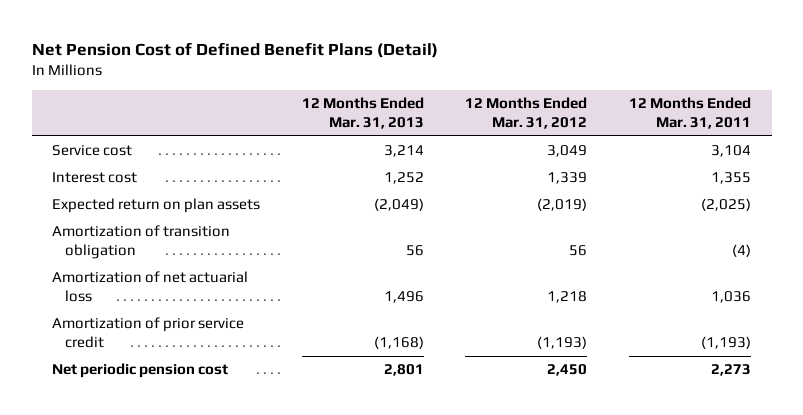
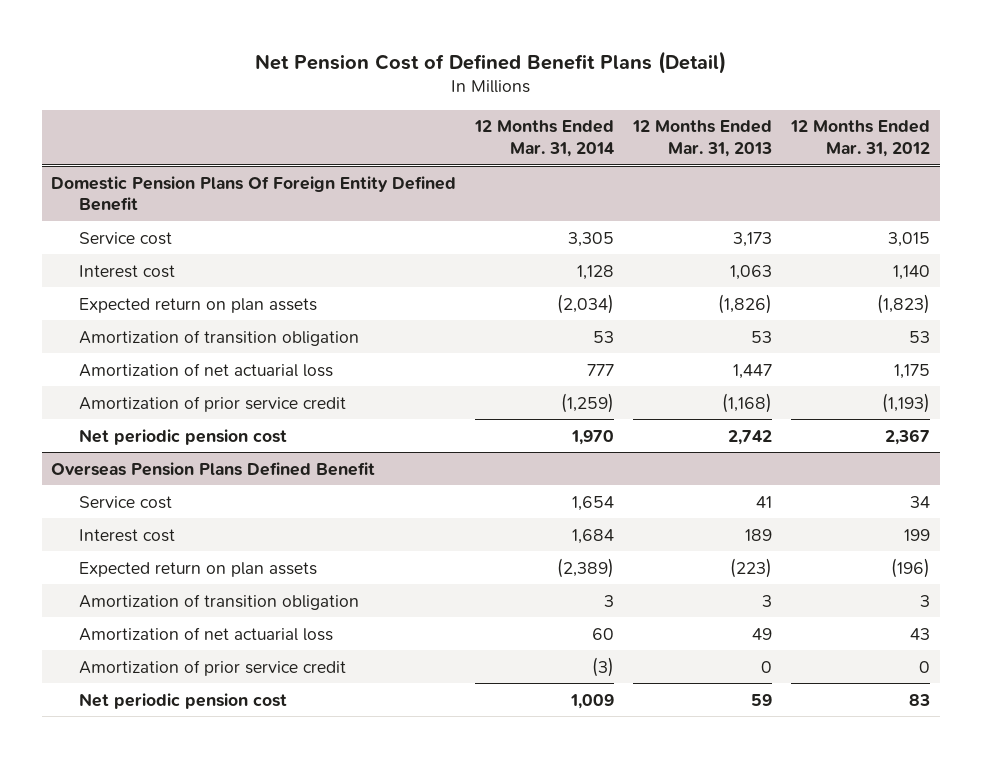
- | 12 Months Ended Mar. 31, 2013 | 12 Months Ended Mar. 31, 2012 | 12 Months Ended Mar. 31, 2011
+ | 12 Months Ended Mar. 31, 2014 | 12 Months Ended Mar. 31, 2013 | 12 Months Ended Mar. 31, 2012
- Service cost | 3,214 | 3,049 | 3,104
- Interest cost | 1,252 | 1,339 | 1,355
- Expected return on plan assets | (2,049) | (2,019) | (2,025)
- Amortization of transition obligation | 56 | 56 | (4)
- Amortization of net actuarial loss | 1,496 | 1,218 | 1,036
+ Domestic Pension Plans Of Foreign Entity Defined Benefit
+ Service cost | 3,305 | 3,173 | 3,015
+ Interest cost | 1,128 | 1,063 | 1,140
+ Expected return on plan assets | (2,034) | (1,826) | (1,823)
+ Amortization of transition obligation | 53 | 53 | 53
+ Amortization of net actuarial loss | 777 | 1,447 | 1,175
- Net periodic pension cost | 2,801 | 2,450 | 2,273
+ Net periodic pension cost | 1,970 | 2,742 | 2,367
+ Overseas Pension Plans Defined Benefit
+ Service cost | 1,654 | 41 | 34
+ Interest cost | 1,684 | 189 | 199
+ Expected return on plan assets | (2,389) | (223) | (196)
+ Amortization of transition obligation | 3 | 3 | 3
+ Amortization of net actuarial loss | 60 | 49 | 43
+ Amortization of prior service credit | (3) | 0 | 0
+ Net periodic pension cost | 1,009 | 59 | 83

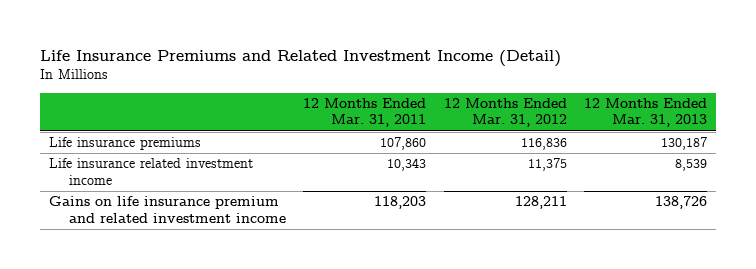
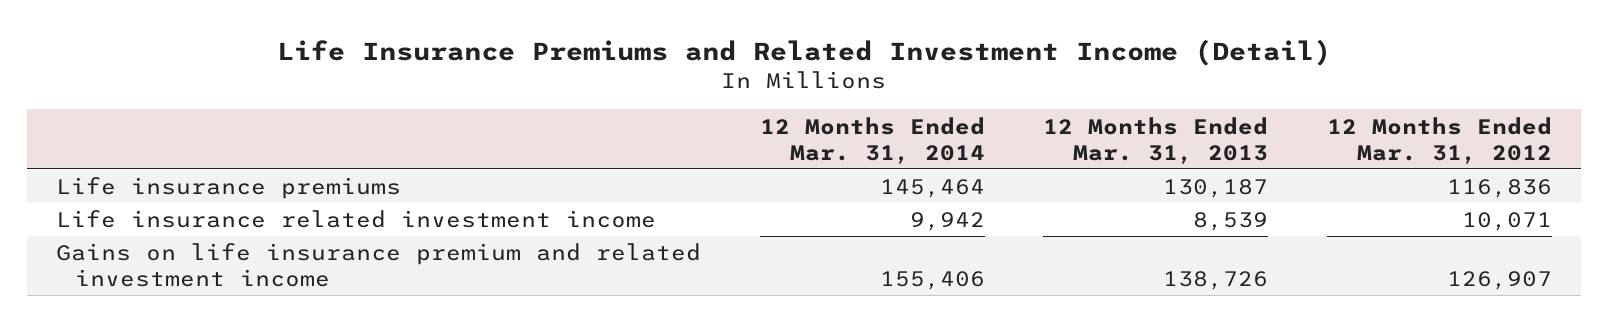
- | 12 Months Ended Mar. 31, 2011 | 12 Months Ended Mar. 31, 2012 | 12 Months Ended Mar. 31, 2013
+ | 12 Months Ended Mar. 31, 2014 | 12 Months Ended Mar. 31, 2013 | 12 Months Ended Mar. 31, 2012
- Life insurance related investment income | 10,343 | 11,375 | 8,539
- Gains on life insurance premium and related investment income | 118,203 | 128,211 | 138,726
+ Life insurance related investment income | 9,942 | 8,539 | 10,071
+ Gains on life insurance premium and related investment income | 155,406 | 138,726 | 126,907

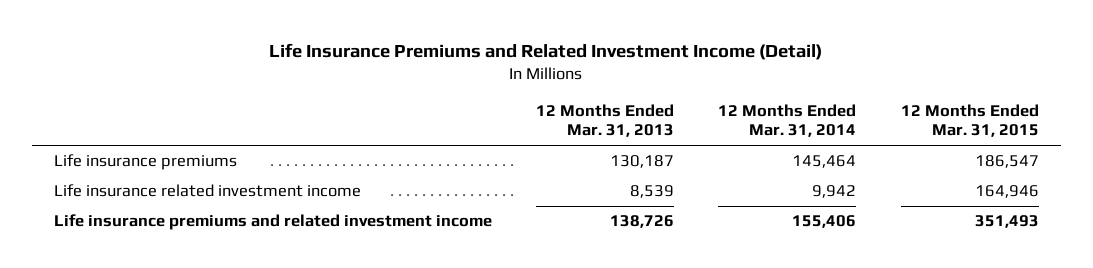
- | 12 Months Ended Mar. 31, 2014 | 12 Months Ended Mar. 31, 2013 | 12 Months Ended Mar. 31, 2012
+ | 12 Months Ended Mar. 31, 2013 | 12 Months Ended Mar. 31, 2014 | 12 Months Ended Mar. 31, 2015
- Gains on life insurance premium and related investment income | 155,406 | 138,726 | 126,907
+ Life insurance premiums and related investment income | 138,726 | 155,406 | 351,493

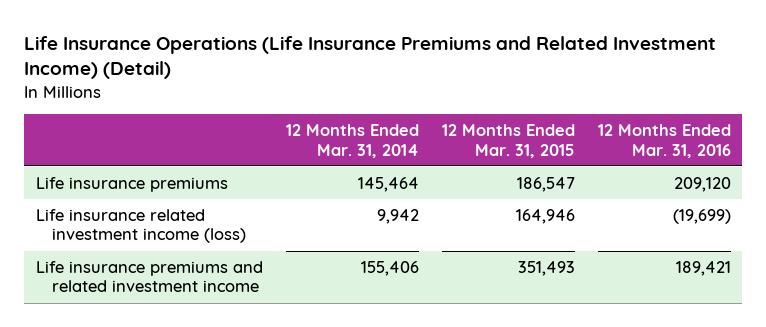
- Life Insurance Premiums and Related Investment Income (Detail)
+ Life Insurance Operations (Life Insurance Premiums and Related Investment Income) (Detail)
- | 12 Months Ended Mar. 31, 2013 | 12 Months Ended Mar. 31, 2014 | 12 Months Ended Mar. 31, 2015
+ | 12 Months Ended Mar. 31, 2014 | 12 Months Ended Mar. 31, 2015 | 12 Months Ended Mar. 31, 2016
- Life insurance related investment income | 8,539 | 9,942 | 164,946
+ Life insurance related investment income (loss) | 9,942 | 164,946 | (19,699)

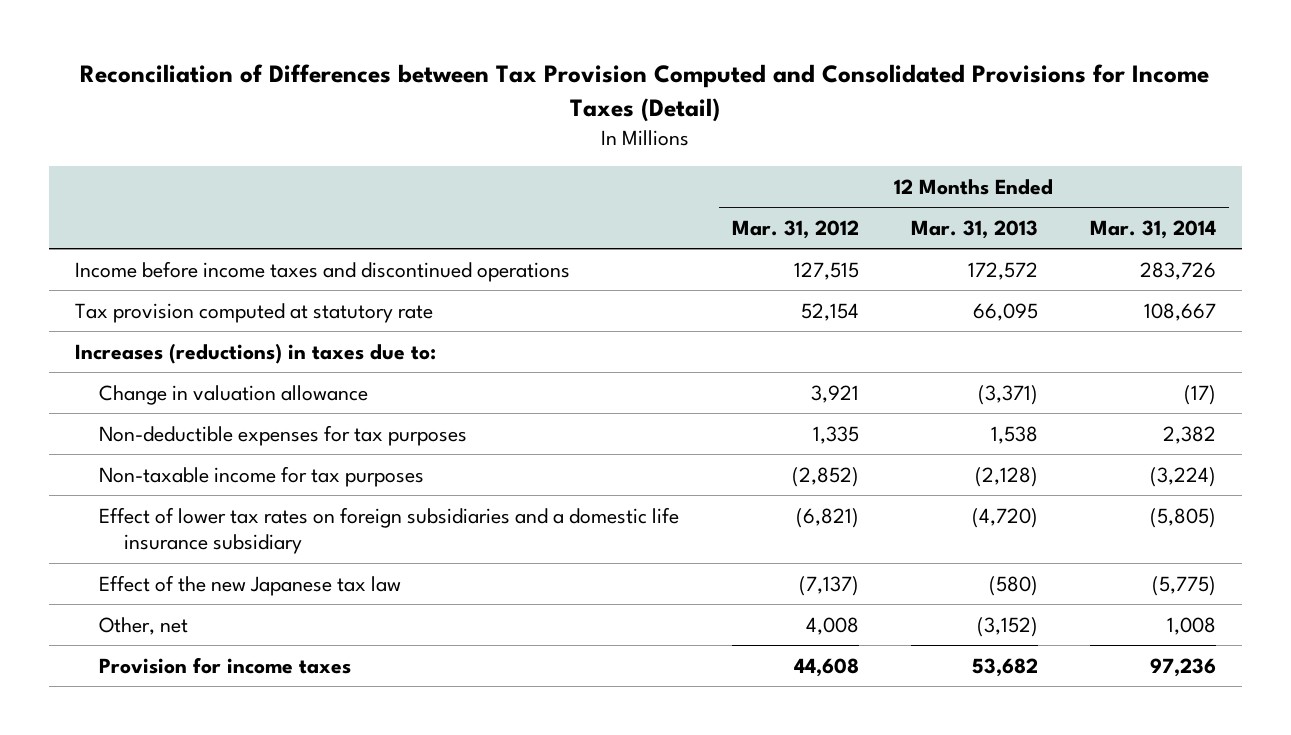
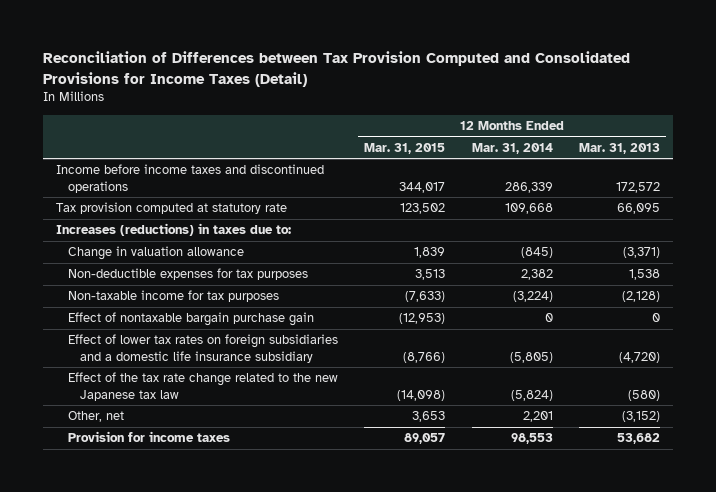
- | 12 Months Ended Mar. 31, 2012 | 12 Months Ended Mar. 31, 2013 | 12 Months Ended Mar. 31, 2014
+ | 12 Months Ended Mar. 31, 2015 | 12 Months Ended Mar. 31, 2014 | 12 Months Ended Mar. 31, 2013
- Income before income taxes and discontinued operations | 127,515 | 172,572 | 283,726
- Tax provision computed at statutory rate | 52,154 | 66,095 | 108,667
+ Income before income taxes and discontinued operations | 344,017 | 286,339 | 172,572
+ Tax provision computed at statutory rate | 123,502 | 109,668 | 66,095
- Change in valuation allowance | 3,921 | (3,371) | (17)
+ Change in valuation allowance | 1,839 | (845) | (3,371)
+ Effect of nontaxable bargain purchase gain | (12,953) | 0 | 0
- Effect of the new Japanese tax law | (7,137) | (580) | (5,775)
- Other, net | 4,008 | (3,152) | 1,008
- Provision for income taxes | 44,608 | 53,682 | 97,236
+ Effect of the tax rate change related to the new Japanese tax law | (14,098) | (5,824) | (580)
+ Other, net | 3,653 | 2,201 | (3,152)
+ Provision for income taxes | 89,057 | 98,553 | 53,682

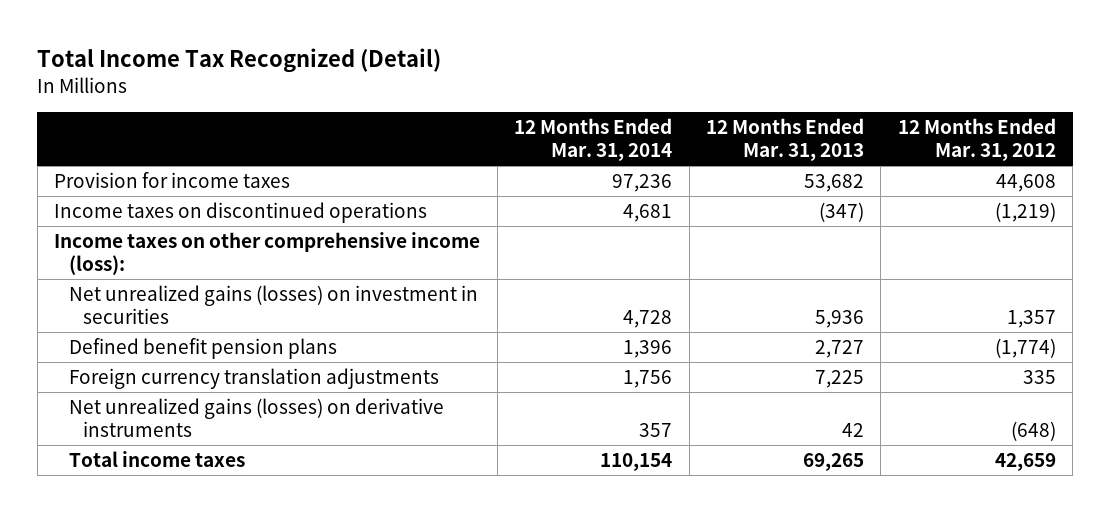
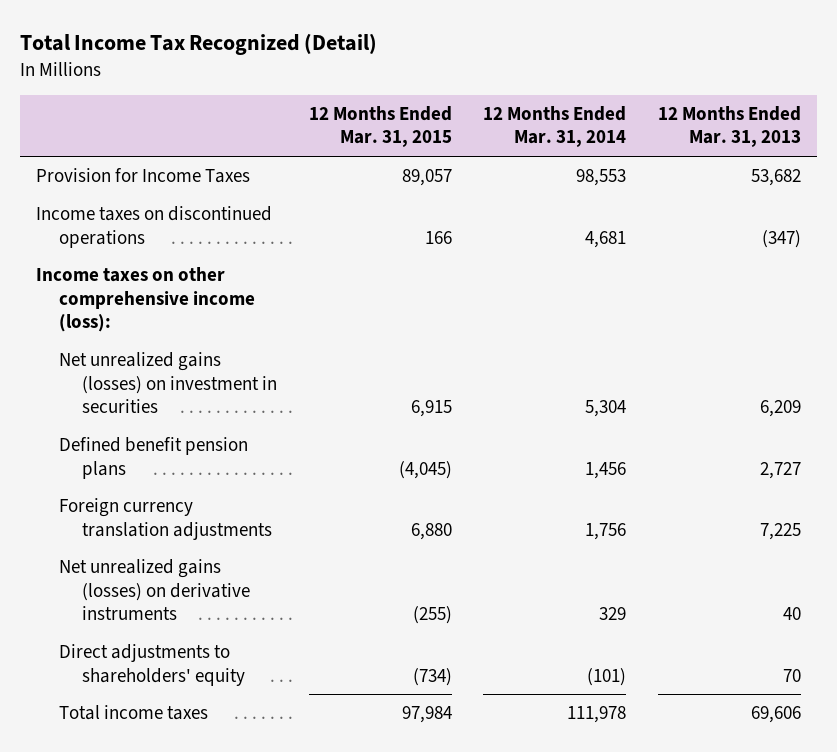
- | 12 Months Ended Mar. 31, 2014 | 12 Months Ended Mar. 31, 2013 | 12 Months Ended Mar. 31, 2012
+ | 12 Months Ended Mar. 31, 2015 | 12 Months Ended Mar. 31, 2014 | 12 Months Ended Mar. 31, 2013
- Provision for income taxes | 97,236 | 53,682 | 44,608
+ Provision for Income Taxes | 89,057 | 98,553 | 53,682
- Net unrealized gains (losses) on investment in securities | 4,728 | 5,936 | 1,357
- Defined benefit pension plans | 1,396 | 2,727 | (1,774)
+ Net unrealized gains (losses) on investment in securities | 6,915 | 5,304 | 6,209
+ Defined benefit pension plans | (4,045) | 1,456 | 2,727
- Net unrealized gains (losses) on derivative instruments | 357 | 42 | (648)
- Total income taxes | 110,154 | 69,265 | 42,659
+ Net unrealized gains (losses) on derivative instruments | (255) | 329 | 40
+ Direct adjustments to shareholders' equity | (734) | (101) | 70
+ Total income taxes | 97,984 | 111,978 | 69,606

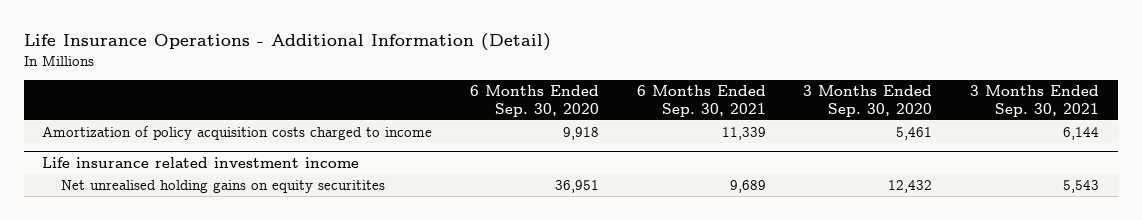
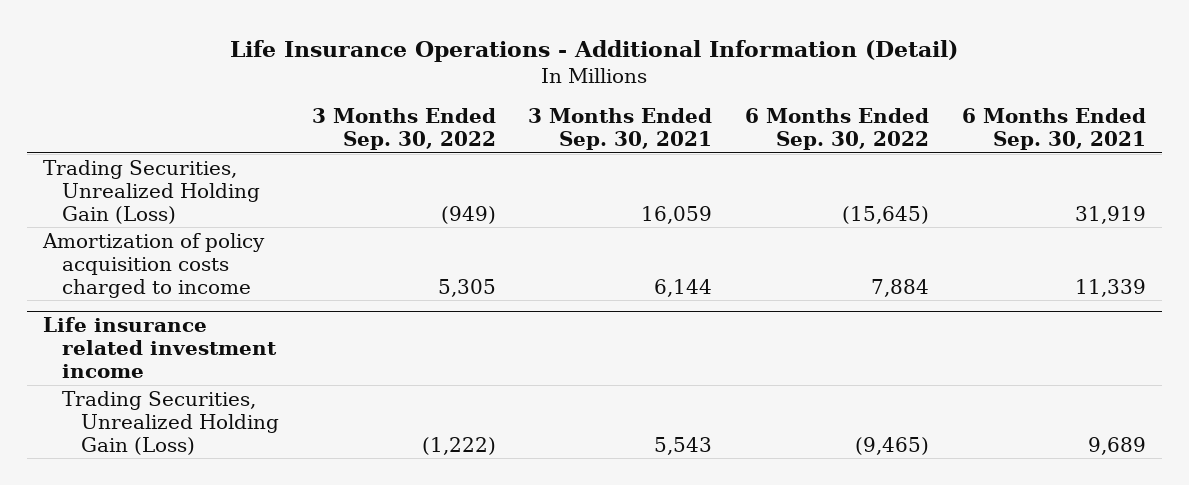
- | 6 Months Ended Sep. 30, 2020 | 6 Months Ended Sep. 30, 2021 | 3 Months Ended Sep. 30, 2020 | 3 Months Ended Sep. 30, 2021
+ | 3 Months Ended Sep. 30, 2022 | 3 Months Ended Sep. 30, 2021 | 6 Months Ended Sep. 30, 2022 | 6 Months Ended Sep. 30, 2021
+ Trading Securities, Unrealized Holding Gain (Loss) | (949) | 16,059 | (15,645) | 31,919
@ Life insurance related investment income
- Net unrealised holding gains on equity securitites | 36,951 | 9,689 | 12,432 | 5,543
+ Trading Securities, Unrealized Holding Gain (Loss) | (1,222) | 5,543 | (9,465) | 9,689

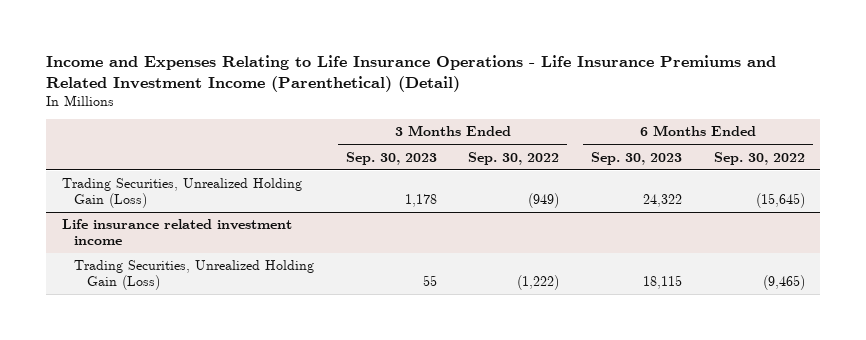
- Life Insurance Operations - Additional Information (Detail)
+ Income and Expenses Relating to Life Insurance Operations - Life Insurance Premiums and Related Investment Income (Parenthetical) (Detail)
- | 3 Months Ended Sep. 30, 2022 | 3 Months Ended Sep. 30, 2021 | 6 Months Ended Sep. 30, 2022 | 6 Months Ended Sep. 30, 2021
+ | 3 Months Ended Sep. 30, 2023 | 3 Months Ended Sep. 30, 2022 | 6 Months Ended Sep. 30, 2023 | 6 Months Ended Sep. 30, 2022
- Amortization of policy acquisition costs charged to income | 5,305 | 6,144 | 7,884 | 11,339

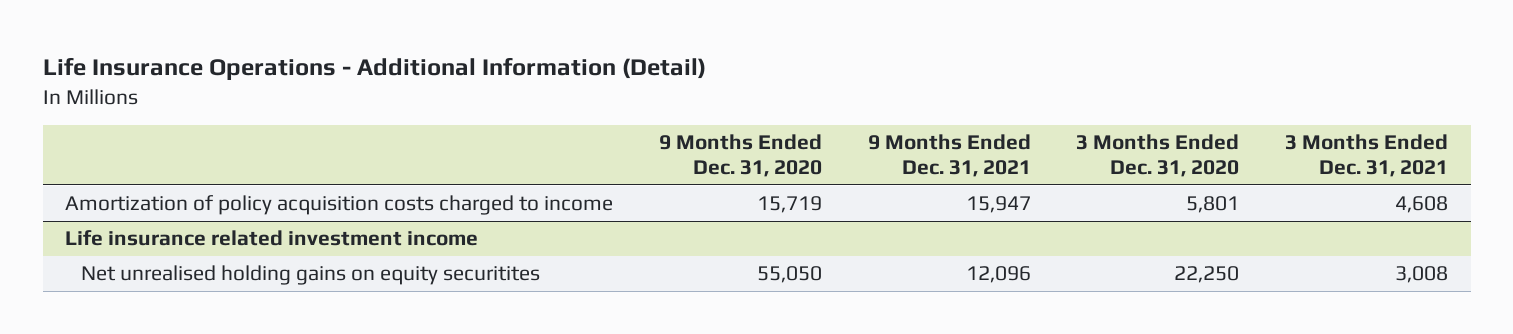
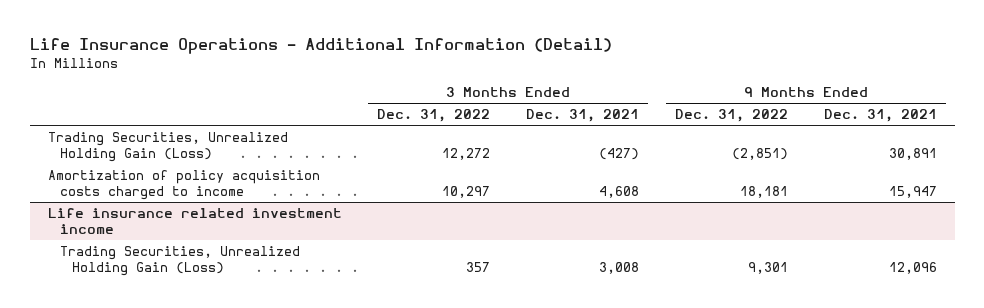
- | 9 Months Ended Dec. 31, 2020 | 9 Months Ended Dec. 31, 2021 | 3 Months Ended Dec. 31, 2020 | 3 Months Ended Dec. 31, 2021
+ | 3 Months Ended Dec. 31, 2022 | 3 Months Ended Dec. 31, 2021 | 9 Months Ended Dec. 31, 2022 | 9 Months Ended Dec. 31, 2021
+ Trading Securities, Unrealized Holding Gain (Loss) | 12,272 | (427) | (2,851) | 30,891
@ Life insurance related investment income
- Net unrealised holding gains on equity securitites | 55,050 | 12,096 | 22,250 | 3,008
+ Trading Securities, Unrealized Holding Gain (Loss) | 357 | 3,008 | 9,301 | 12,096

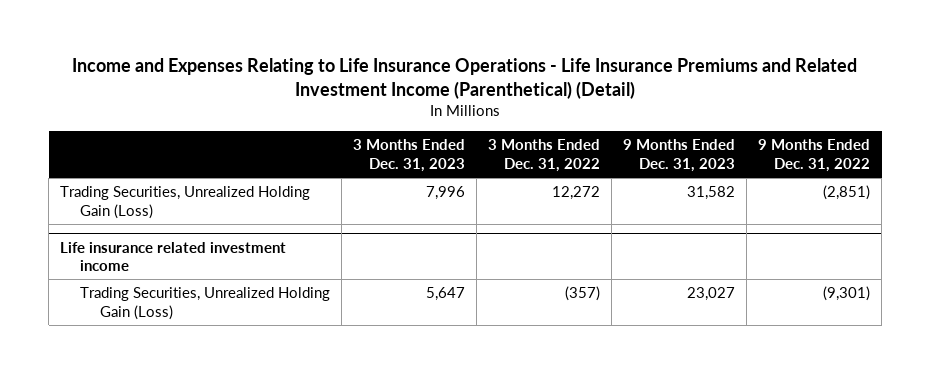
- Life Insurance Operations - Additional Information (Detail)
+ Income and Expenses Relating to Life Insurance Operations - Life Insurance Premiums and Related Investment Income (Parenthetical) (Detail)
- | 3 Months Ended Dec. 31, 2022 | 3 Months Ended Dec. 31, 2021 | 9 Months Ended Dec. 31, 2022 | 9 Months Ended Dec. 31, 2021
+ | 3 Months Ended Dec. 31, 2023 | 3 Months Ended Dec. 31, 2022 | 9 Months Ended Dec. 31, 2023 | 9 Months Ended Dec. 31, 2022
- Amortization of policy acquisition costs charged to income | 10,297 | 4,608 | 18,181 | 15,947
@ Life insurance related investment income
- Trading Securities, Unrealized Holding Gain (Loss) | 357 | 3,008 | 9,301 | 12,096
+ Trading Securities, Unrealized Holding Gain (Loss) | 5,647 | (357) | 23,027 | (9,301)

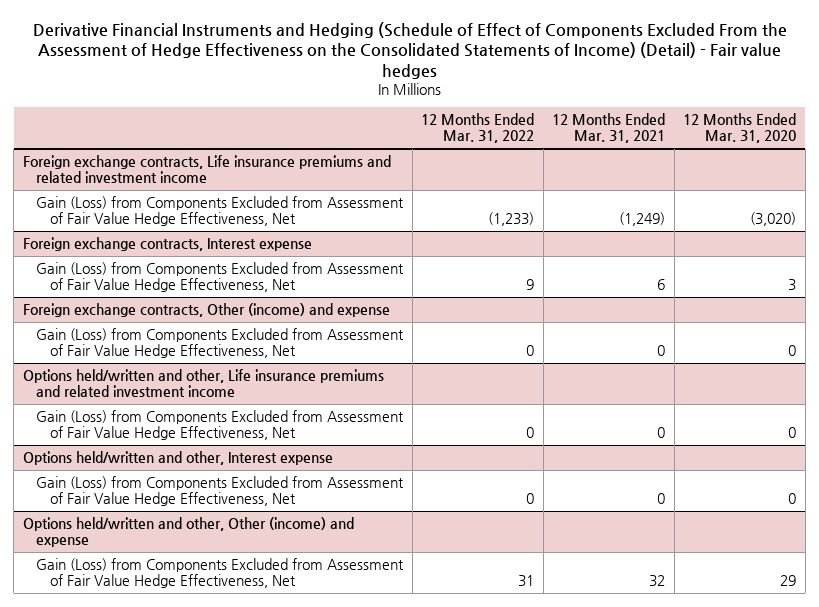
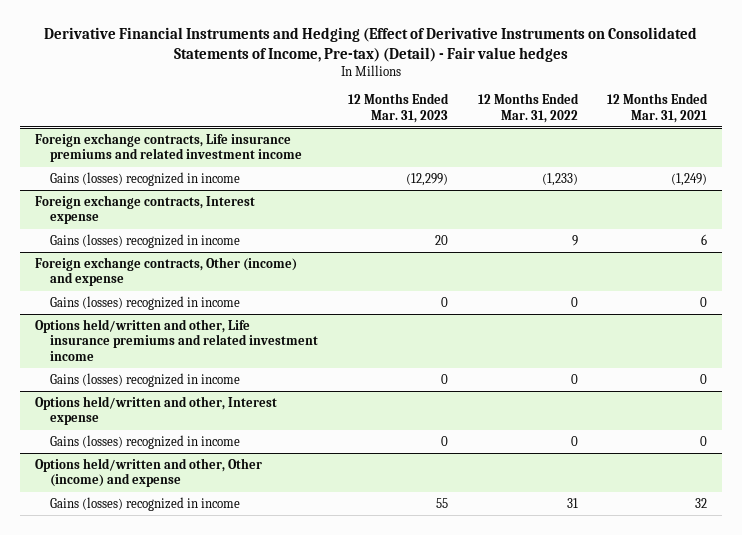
- Derivative Financial Instruments and Hedging (Schedule of Effect of Components Excluded From the Assessment of Hedge Effectiveness on the Consolidated Statements of Income) (Detail) - Fair value hedges
+ Derivative Financial Instruments and Hedging (Effect of Derivative Instruments on Consolidated Statements of Income, Pre-tax) (Detail) - Fair value hedges
- | 12 Months Ended Mar. 31, 2022 | 12 Months Ended Mar. 31, 2021 | 12 Months Ended Mar. 31, 2020
+ | 12 Months Ended Mar. 31, 2023 | 12 Months Ended Mar. 31, 2022 | 12 Months Ended Mar. 31, 2021
@ Foreign exchange contracts, Life insurance premiums and related investment income
- Gain (Loss) from Components Excluded from Assessment of Fair Value Hedge Effectiveness, Net | (1,233) | (1,249) | (3,020)
+ Gains (losses) recognized in income | (12,299) | (1,233) | (1,249)
@ Foreign exchange contracts, Interest expense
- Gain (Loss) from Components Excluded from Assessment of Fair Value Hedge Effectiveness, Net | 9 | 6 | 3
+ Gains (losses) recognized in income | 20 | 9 | 6
@ Foreign exchange contracts, Other (income) and expense
- Gain (Loss) from Components Excluded from Assessment of Fair Value Hedge Effectiveness, Net | 0 | 0 | 0
+ Gains (losses) recognized in income | 0 | 0 | 0
@ Options held/written and other, Life insurance premiums and related investment income
- Gain (Loss) from Components Excluded from Assessment of Fair Value Hedge Effectiveness, Net | 0 | 0 | 0
+ Gains (losses) recognized in income | 0 | 0 | 0
@ Options held/written and other, Interest expense
- Gain (Loss) from Components Excluded from Assessment of Fair Value Hedge Effectiveness, Net | 0 | 0 | 0
+ Gains (losses) recognized in income | 0 | 0 | 0
@ Options held/written and other, Other (income) and expense
- Gain (Loss) from Components Excluded from Assessment of Fair Value Hedge Effectiveness, Net | 31 | 32 | 29
+ Gains (losses) recognized in income | 55 | 31 | 32

